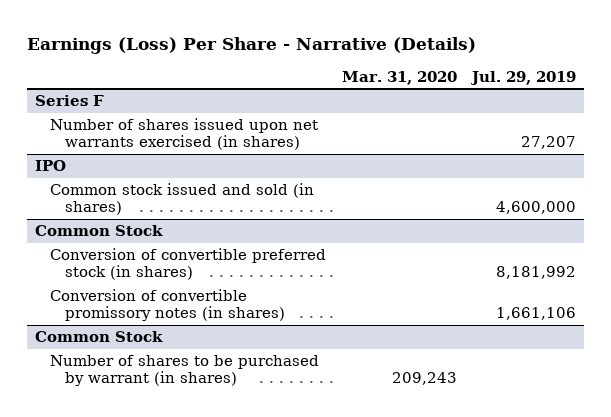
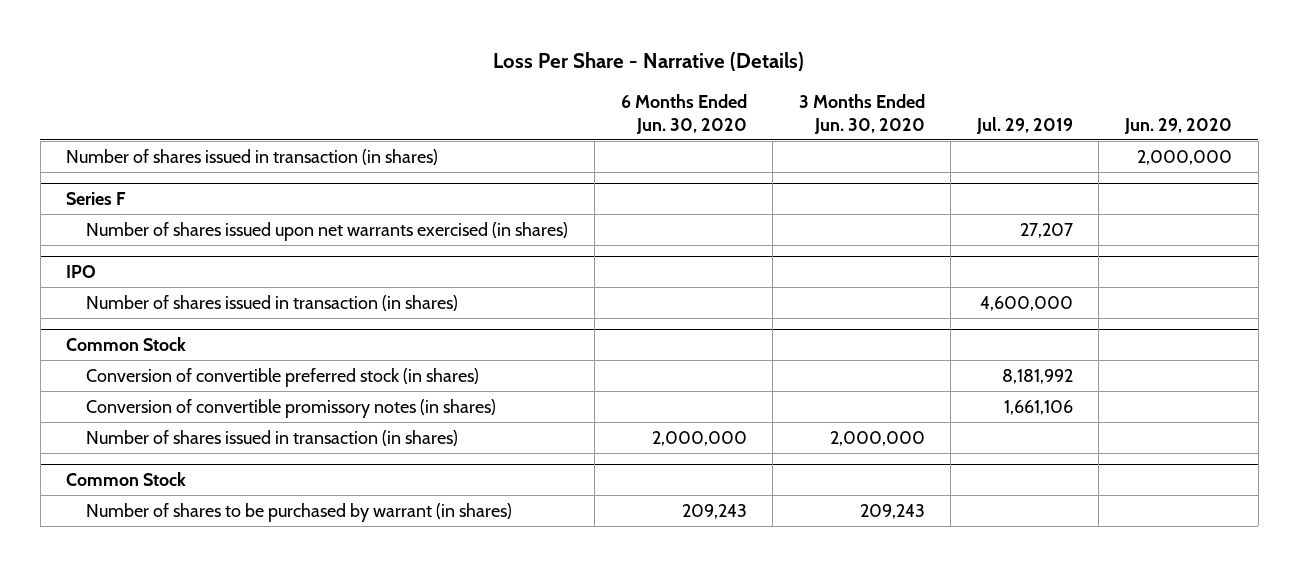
- Earnings (Loss) Per Share - Narrative (Details)
+ Loss Per Share - Narrative (Details)
- | Mar. 31, 2020 | Jul. 29, 2019
+ | 6 Months Ended Jun. 30, 2020 | 3 Months Ended Jun. 30, 2020 | Jul. 29, 2019 | Jun. 29, 2020
+ Number of shares issued in transaction (in shares) | | | | 2,000,000
@ IPO
- Common stock issued and sold (in shares) | | 4,600,000
+ Number of shares issued in transaction (in shares) | | | 4,600,000 |
@ Common Stock
+ Number of shares issued in transaction (in shares) | 2,000,000 | 2,000,000 | |

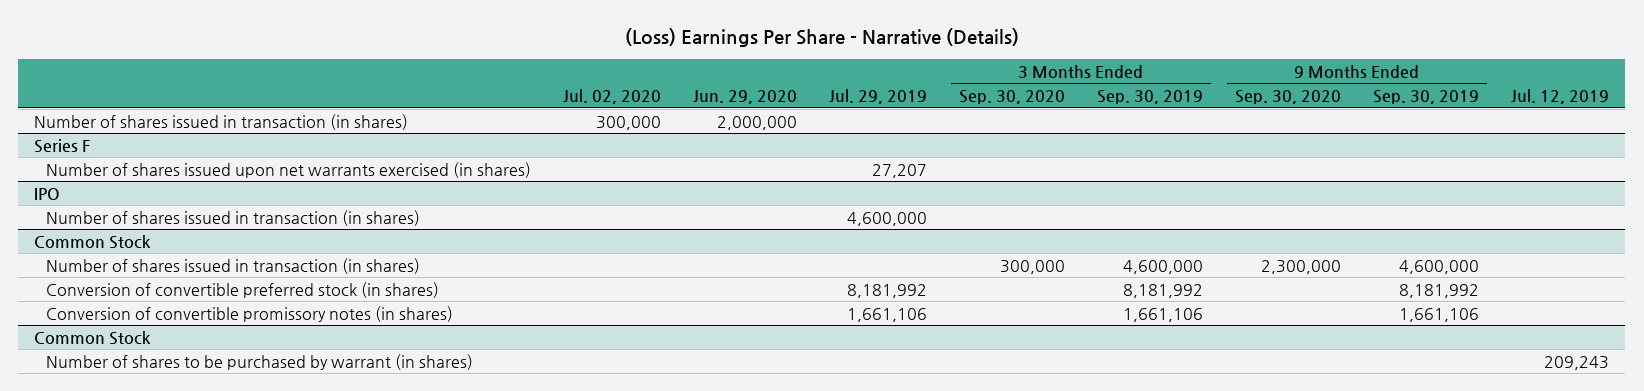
- Loss Per Share - Narrative (Details)
+ (Loss) Earnings Per Share - Narrative (Details)
- | 6 Months Ended Jun. 30, 2020 | 3 Months Ended Jun. 30, 2020 | Jul. 29, 2019 | Jun. 29, 2020
+ | Jul. 02, 2020 | Jun. 29, 2020 | Jul. 29, 2019 | 3 Months Ended Sep. 30, 2020 | 3 Months Ended Sep. 30, 2019 | 9 Months Ended Sep. 30, 2020 | 9 Months Ended Sep. 30, 2019 | Jul. 12, 2019
@ Common Stock
moved up: Number of shares issued in transaction (in shares) | | | | 300,000 | 4,600,000 | 2,300,000 | 4,600,000 |

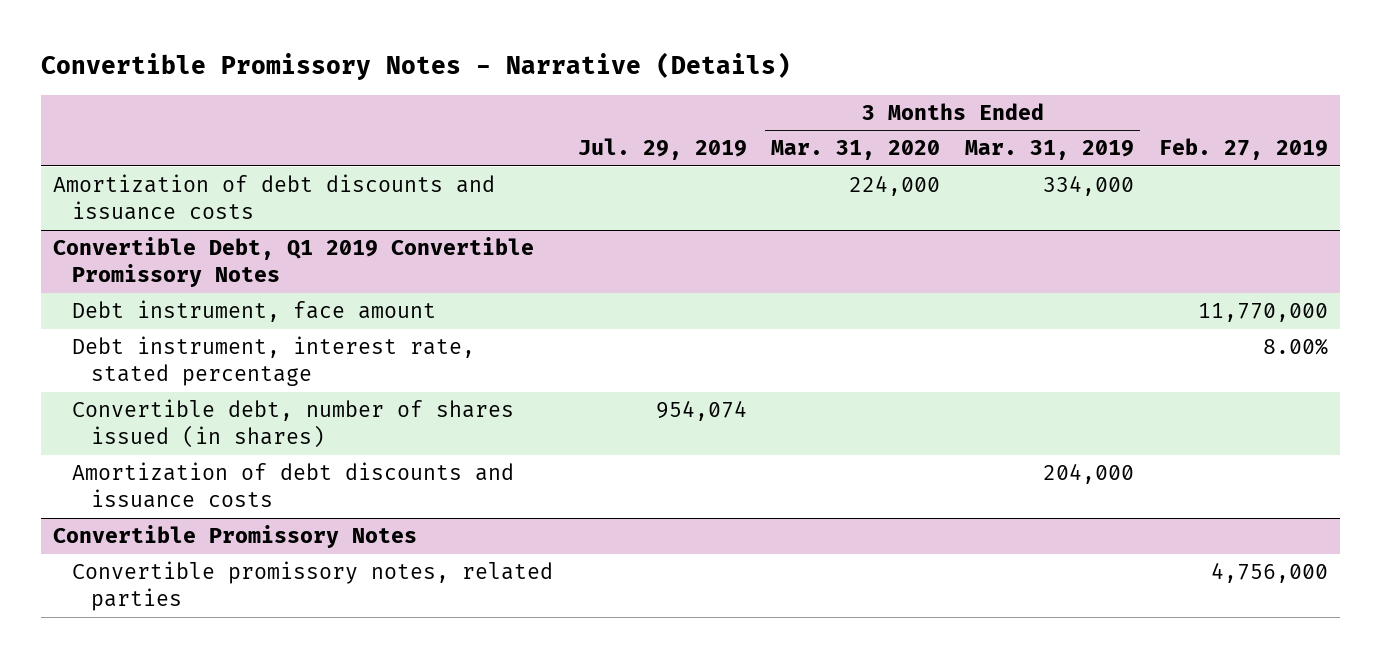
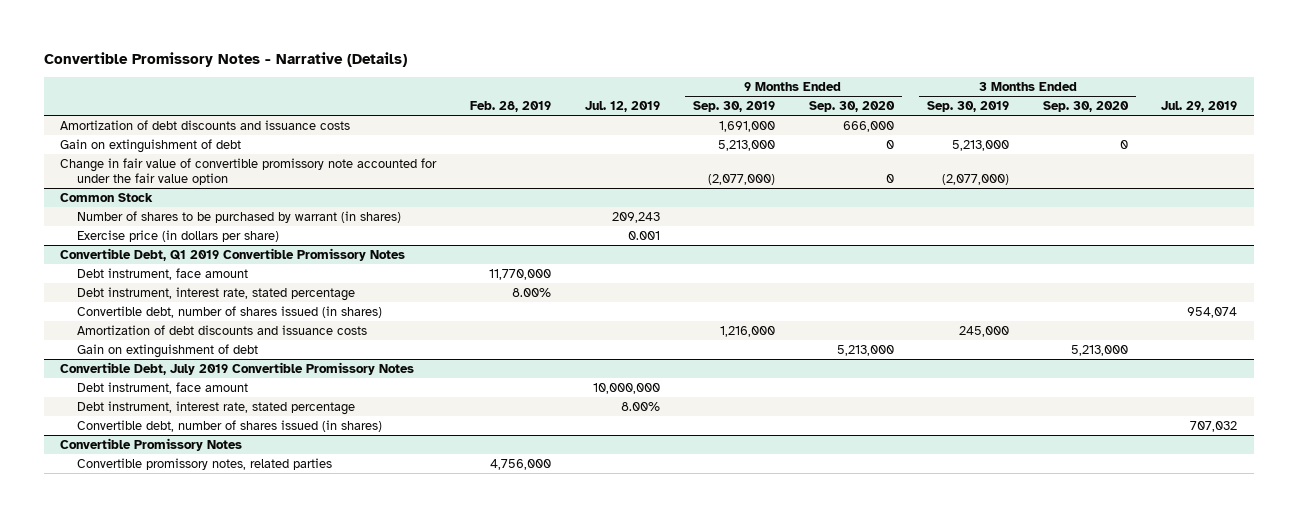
- | Jul. 29, 2019 | 3 Months Ended Mar. 31, 2020 | 3 Months Ended Mar. 31, 2019 | Feb. 27, 2019
+ | Feb. 28, 2019 | Jul. 12, 2019 | 9 Months Ended Sep. 30, 2019 | 9 Months Ended Sep. 30, 2020 | 3 Months Ended Sep. 30, 2019 | 3 Months Ended Sep. 30, 2020 | Jul. 29, 2019
+ Gain on extinguishment of debt | | | 5,213,000 | 0 | 5,213,000 | 0 |
+ Change in fair value of convertible promissory note accounted for under the fair value option | | | (2,077,000) | 0 | (2,077,000) | |
+ Common Stock
+ Number of shares to be purchased by warrant (in shares) | | 209,243 | | | | |
+ Exercise price (in dollars per share) | | 0.001 | | | | |
@ Convertible Debt, Q1 2019 Convertible Promissory Notes
+ Gain on extinguishment of debt | | | | 5,213,000 | | 5,213,000 |
+ Convertible Debt, July 2019 Convertible Promissory Notes
+ Debt instrument, face amount | | 10,000,000 | | | | |
+ Debt instrument, interest rate, stated percentage | | 8.00% | | | | |
+ Convertible debt, number of shares issued (in shares) | | | | | | | 707,032

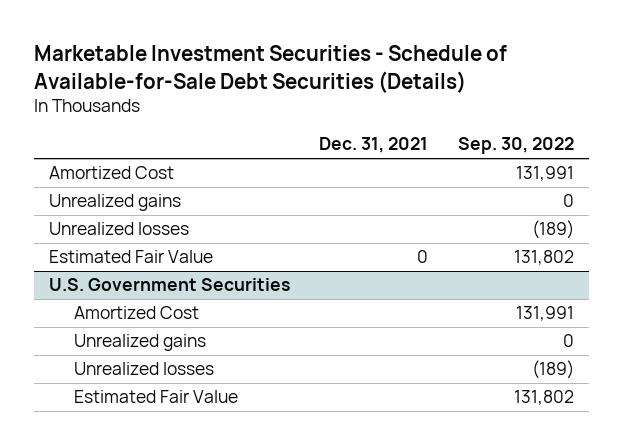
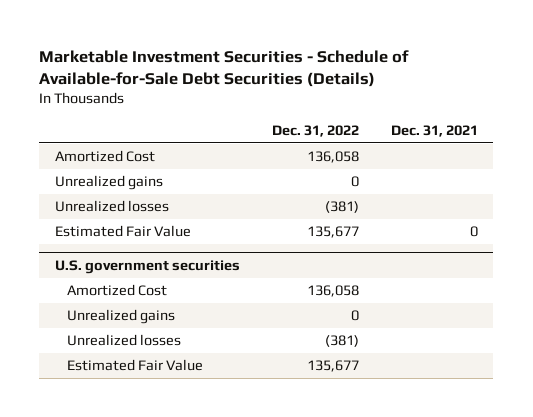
- | Dec. 31, 2021 | Sep. 30, 2022
+ | Dec. 31, 2022 | Dec. 31, 2021
- U.S. Government Securities
+ U.S. government securities

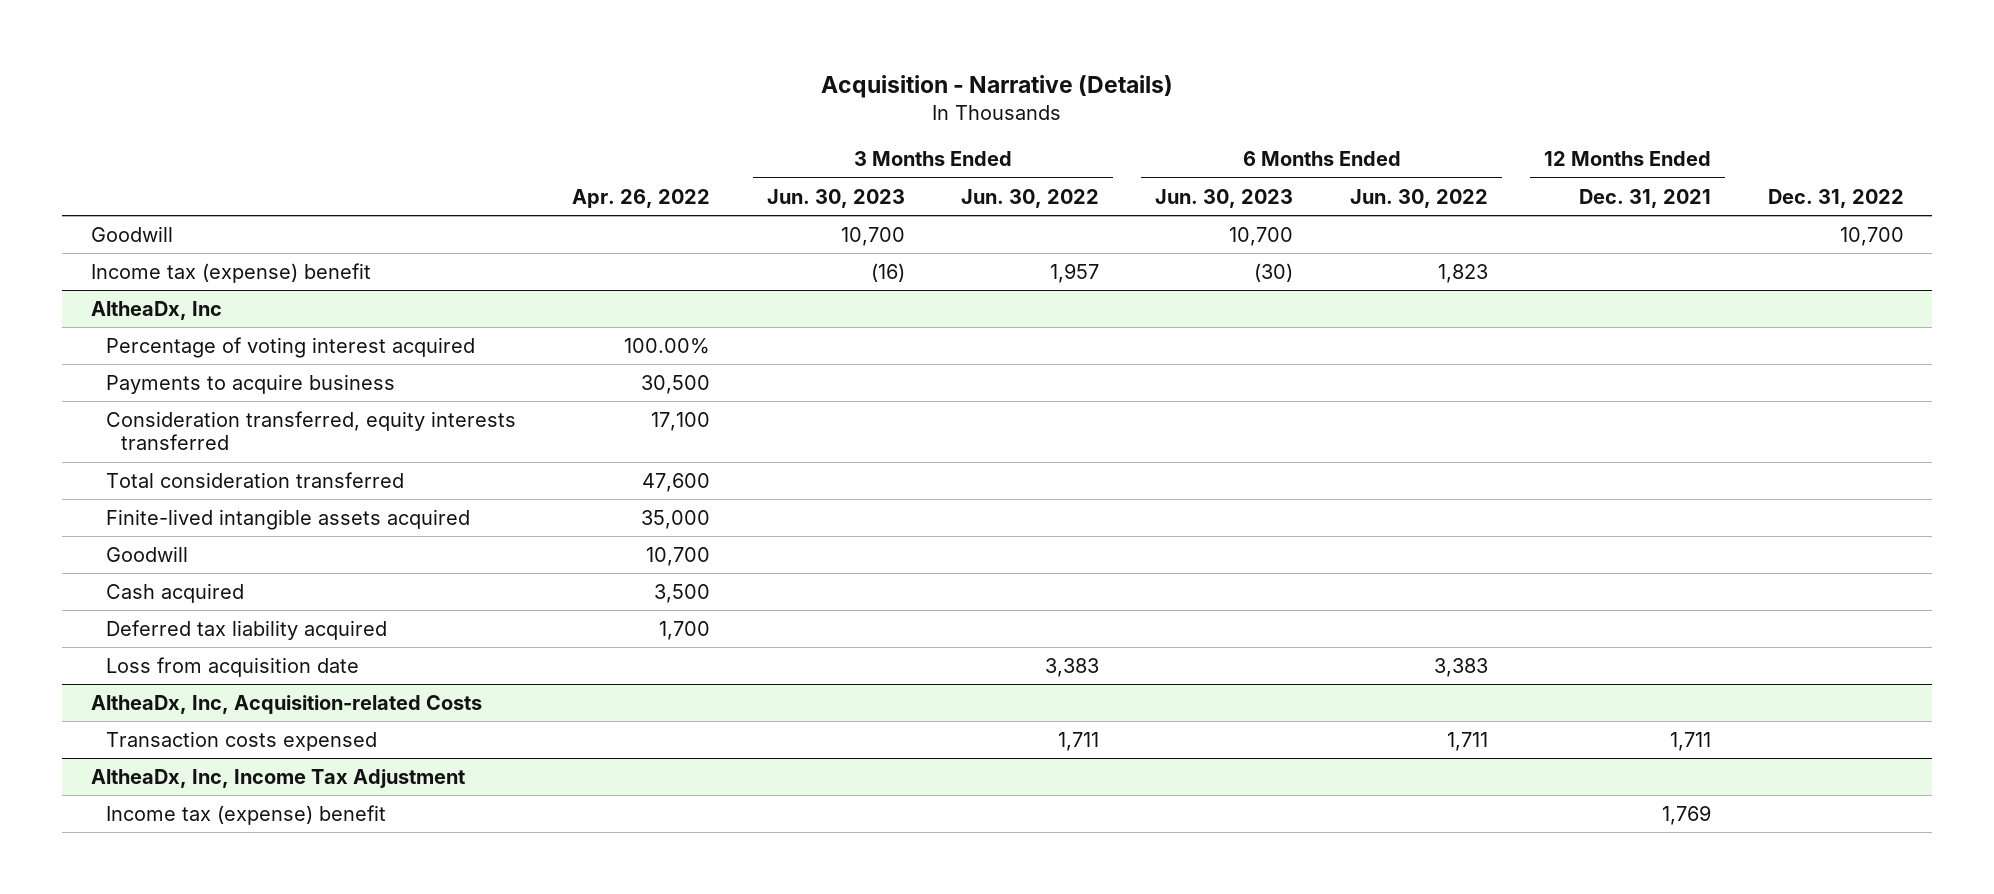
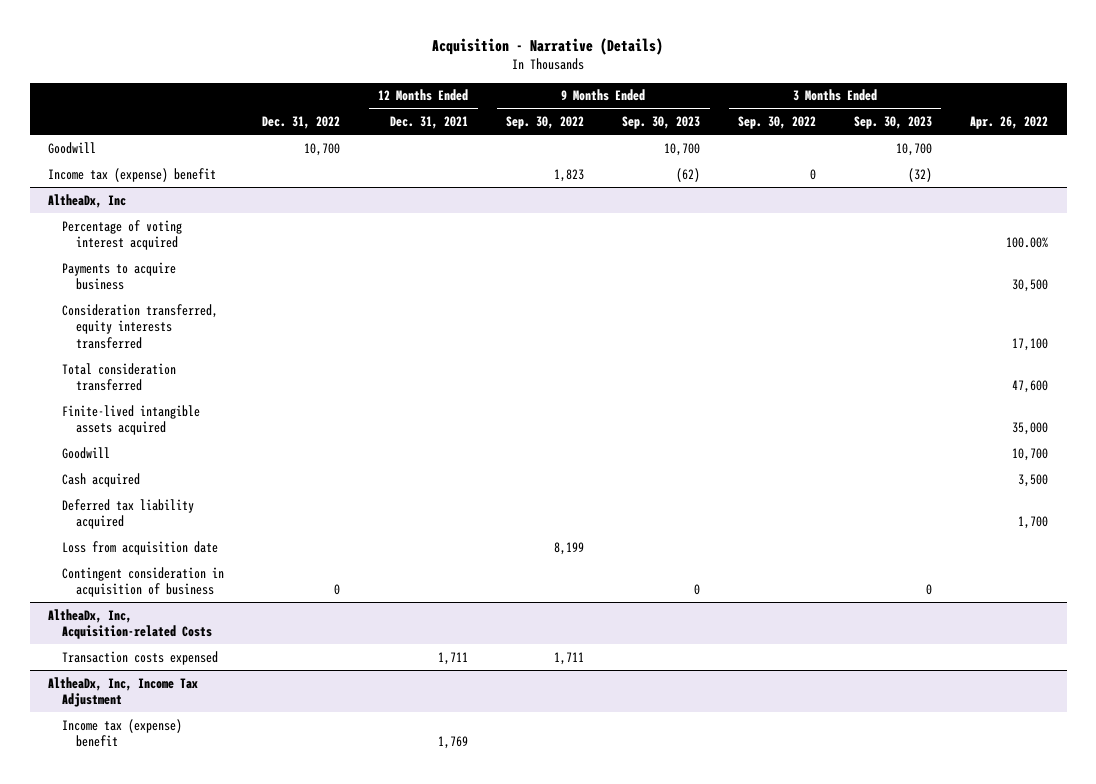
- | Apr. 26, 2022 | 3 Months Ended Jun. 30, 2023 | 3 Months Ended Jun. 30, 2022 | 6 Months Ended Jun. 30, 2023 | 6 Months Ended Jun. 30, 2022 | 12 Months Ended Dec. 31, 2021 | Dec. 31, 2022
+ | Dec. 31, 2022 | 12 Months Ended Dec. 31, 2021 | 9 Months Ended Sep. 30, 2022 | 9 Months Ended Sep. 30, 2023 | 3 Months Ended Sep. 30, 2022 | 3 Months Ended Sep. 30, 2023 | Apr. 26, 2022
@ AltheaDx, Inc
+ Contingent consideration in acquisition of business | 0 | | | 0 | | 0 |

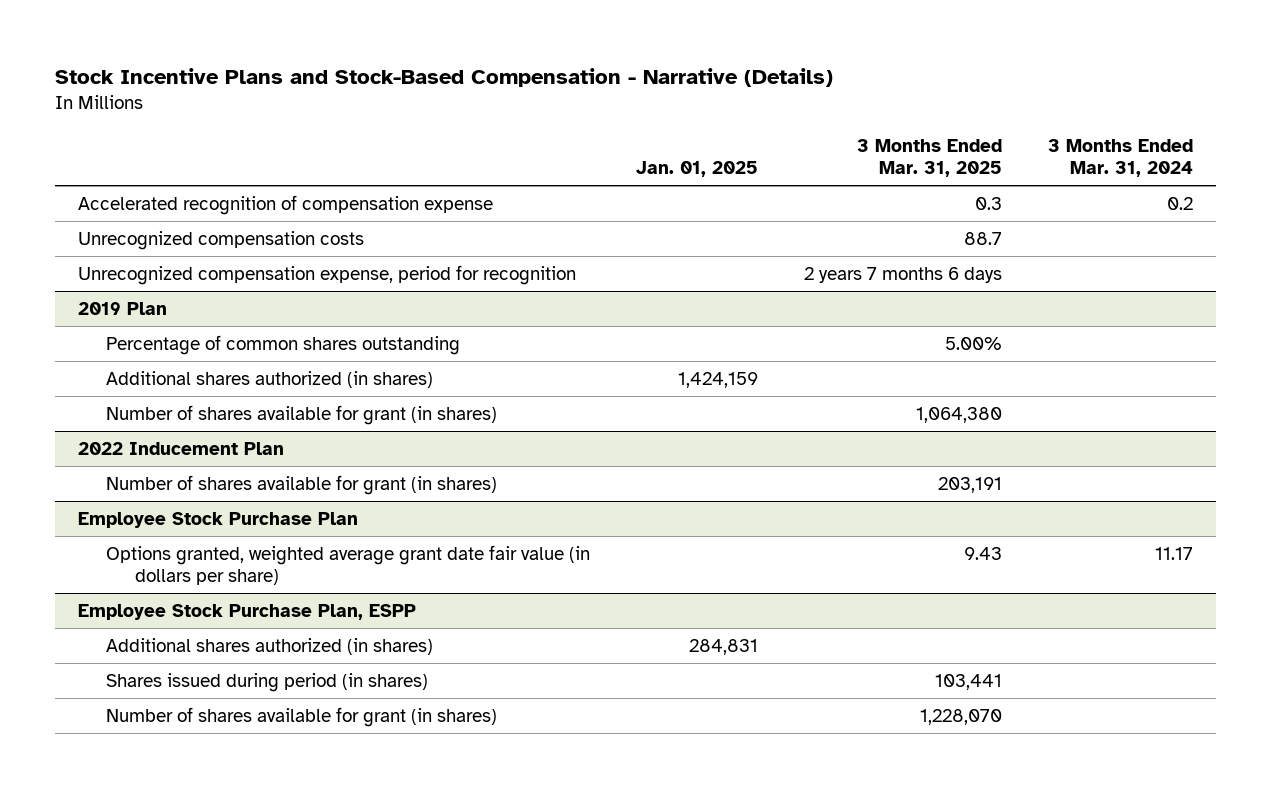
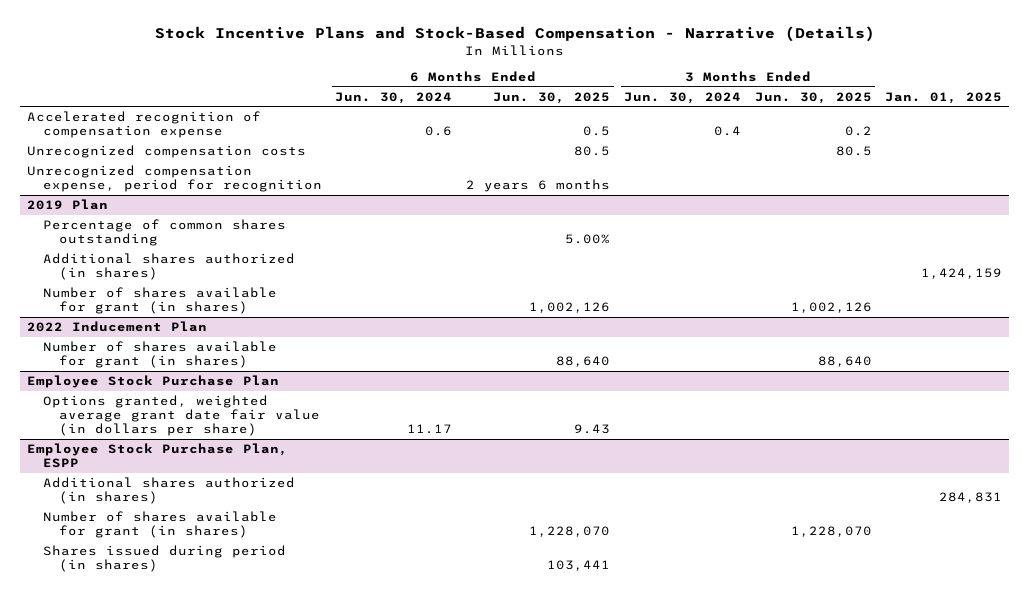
- | Jan. 01, 2025 | 3 Months Ended Mar. 31, 2025 | 3 Months Ended Mar. 31, 2024
+ | 6 Months Ended Jun. 30, 2024 | 6 Months Ended Jun. 30, 2025 | 3 Months Ended Jun. 30, 2024 | 3 Months Ended Jun. 30, 2025 | Jan. 01, 2025
@ Employee Stock Purchase Plan, ESPP
moved down: Shares issued during period (in shares) | | 103,441 | | |

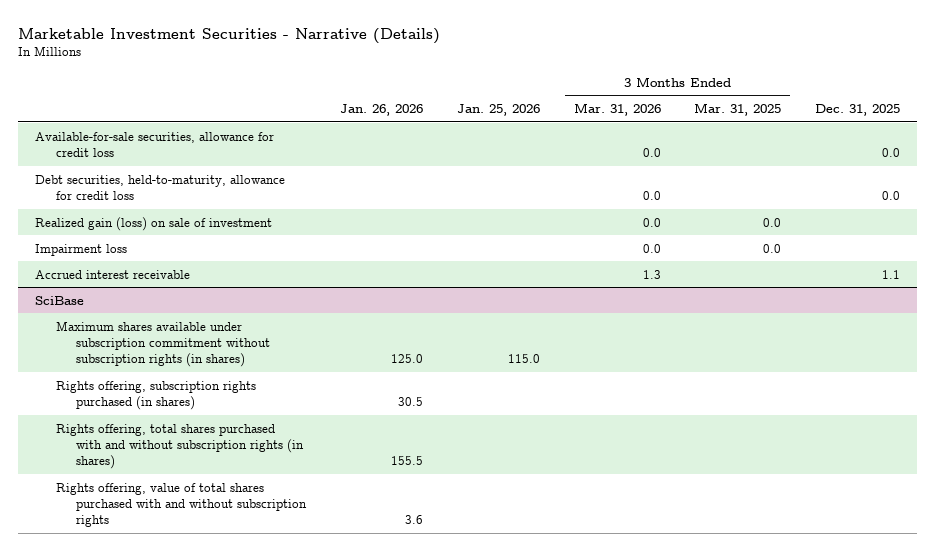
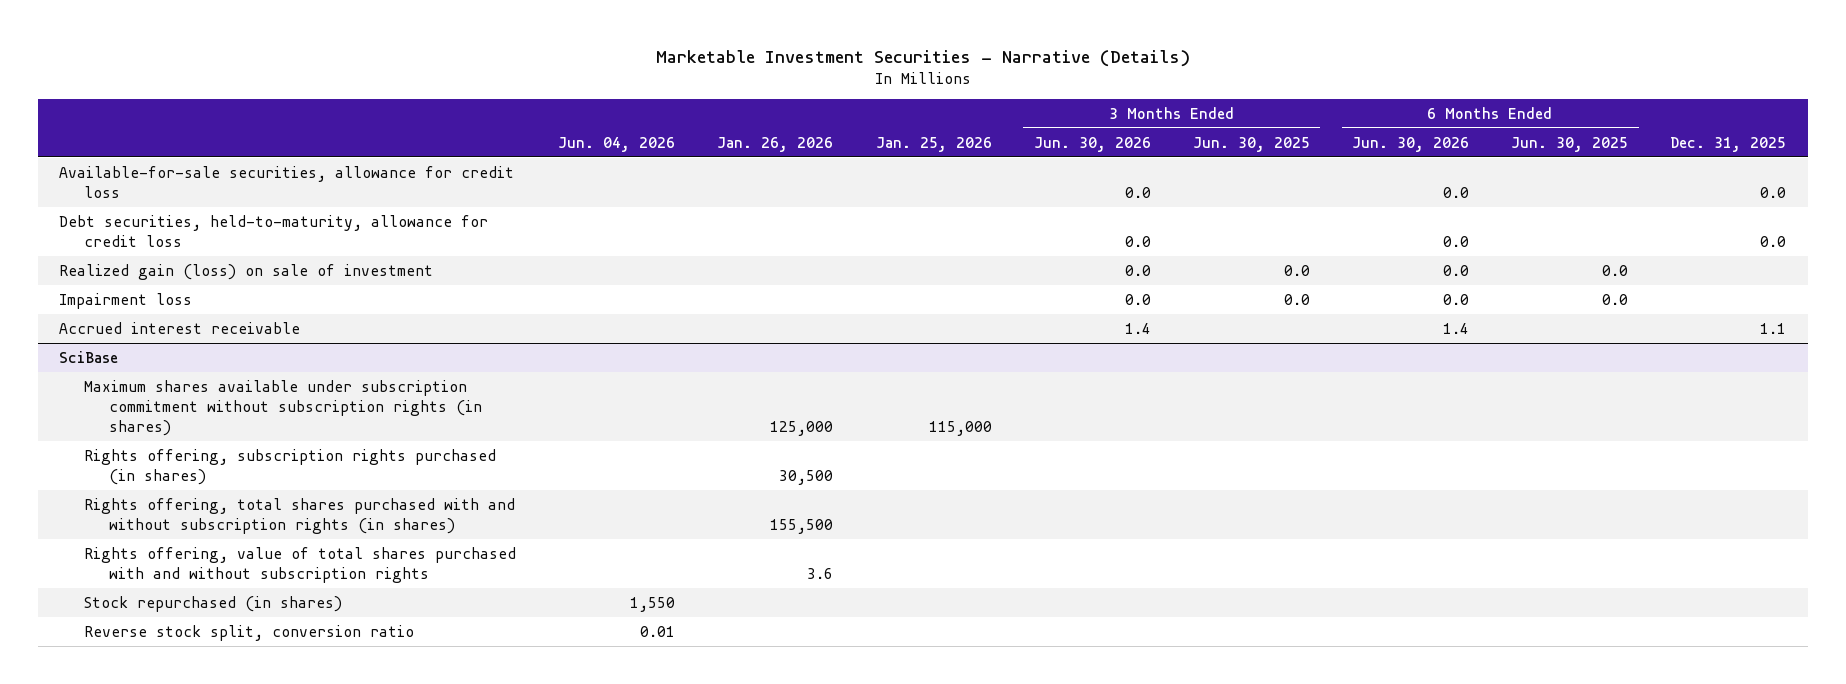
- | Jan. 26, 2026 | Jan. 25, 2026 | 3 Months Ended Mar. 31, 2026 | 3 Months Ended Mar. 31, 2025 | Dec. 31, 2025
+ | Jun. 04, 2026 | Jan. 26, 2026 | Jan. 25, 2026 | 3 Months Ended Jun. 30, 2026 | 3 Months Ended Jun. 30, 2025 | 6 Months Ended Jun. 30, 2026 | 6 Months Ended Jun. 30, 2025 | Dec. 31, 2025
@ SciBase
- Maximum shares available under subscription commitment without subscription rights (in shares) | 125.0 | 115.0 | | |
- Rights offering, subscription rights purchased (in shares) | 30.5 | | | |
- Rights offering, total shares purchased with and without subscription rights (in shares) | 155.5 | | | |
+ Maximum shares available under subscription commitment without subscription rights (in shares) | | 125,000 | 115,000 | | | | |
+ Rights offering, subscription rights purchased (in shares) | | 30,500 | | | | | |
+ Rights offering, total shares purchased with and without subscription rights (in shares) | | 155,500 | | | | | |
+ Stock repurchased (in shares) | 1,550 | | | | | | |
+ Reverse stock split, conversion ratio | 0.01 | | | | | | |

